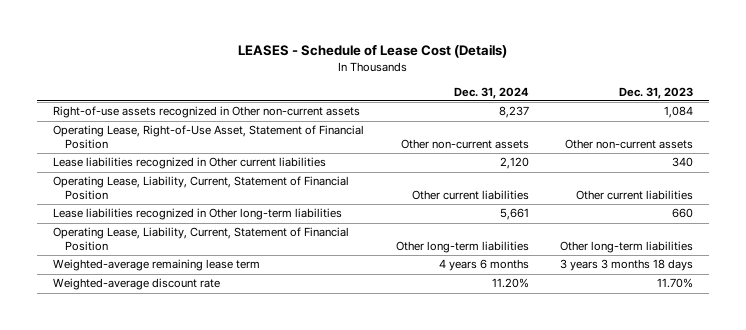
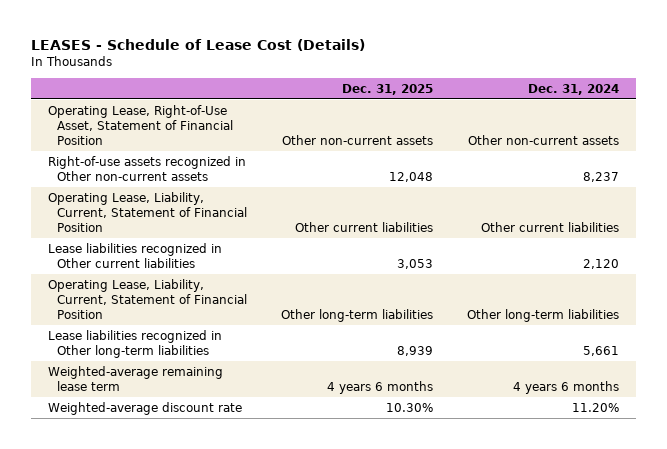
- | Dec. 31, 2024 | Dec. 31, 2023
+ | Dec. 31, 2025 | Dec. 31, 2024
moved down: Right-of-use assets recognized in Other non-current assets | 12,048 | 8,237
moved down: Lease liabilities recognized in Other current liabilities | 3,053 | 2,120
moved down: Lease liabilities recognized in Other long-term liabilities | 8,939 | 5,661

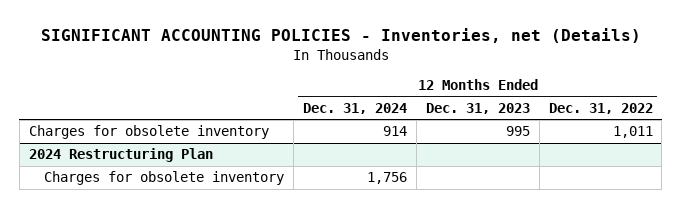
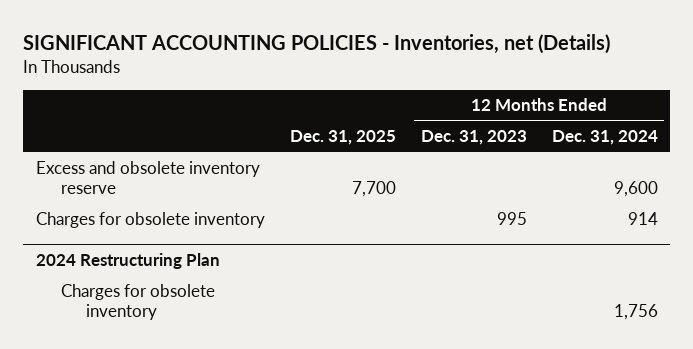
- | 12 Months Ended Dec. 31, 2024 | 12 Months Ended Dec. 31, 2023 | 12 Months Ended Dec. 31, 2022
+ | Dec. 31, 2025 | 12 Months Ended Dec. 31, 2023 | 12 Months Ended Dec. 31, 2024
+ Excess and obsolete inventory reserve | 7,700 | | 9,600

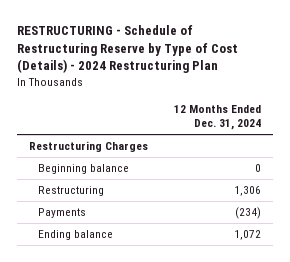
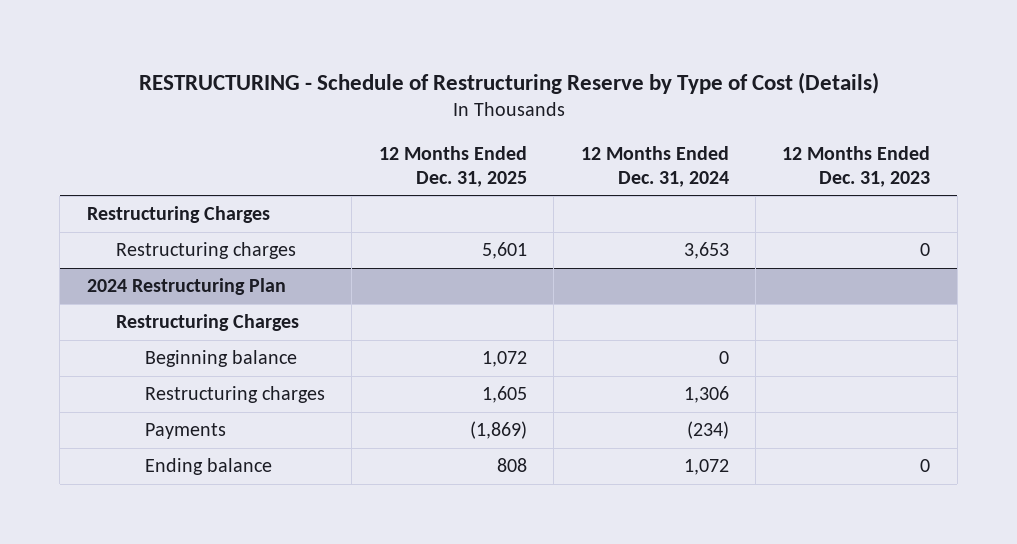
- RESTRUCTURING - Schedule of Restructuring Reserve by Type of Cost (Details) - 2024 Restructuring Plan
+ RESTRUCTURING - Schedule of Restructuring Reserve by Type of Cost (Details)
- | 12 Months Ended Dec. 31, 2024
+ | 12 Months Ended Dec. 31, 2025 | 12 Months Ended Dec. 31, 2024 | 12 Months Ended Dec. 31, 2023
+ Restructuring charges | 5,601 | 3,653 | 0
+ 2024 Restructuring Plan
+ Restructuring Charges
- Restructuring | 1,306
+ Restructuring charges | 1,605 | 1,306 |

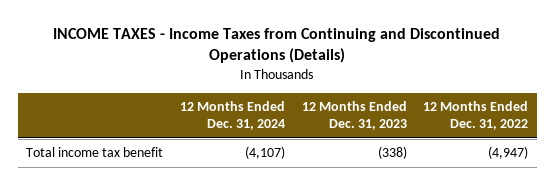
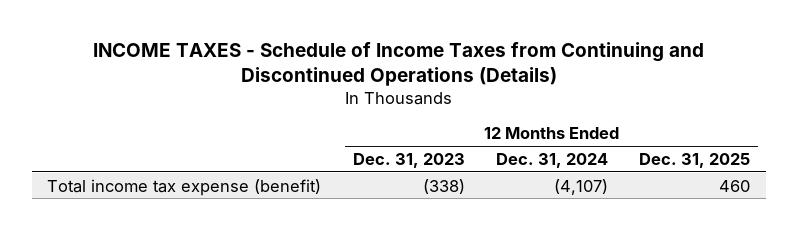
- INCOME TAXES - Income Taxes from Continuing and Discontinued Operations (Details)
+ INCOME TAXES - Schedule of Income Taxes from Continuing and Discontinued Operations (Details)
- | 12 Months Ended Dec. 31, 2024 | 12 Months Ended Dec. 31, 2023 | 12 Months Ended Dec. 31, 2022
+ | 12 Months Ended Dec. 31, 2023 | 12 Months Ended Dec. 31, 2024 | 12 Months Ended Dec. 31, 2025
- Total income tax benefit | (4,107) | (338) | (4,947)
+ Total income tax expense (benefit) | (338) | (4,107) | 460

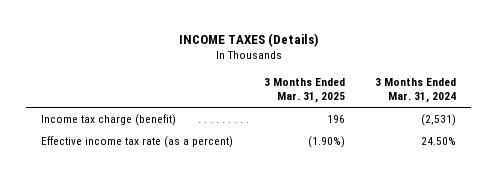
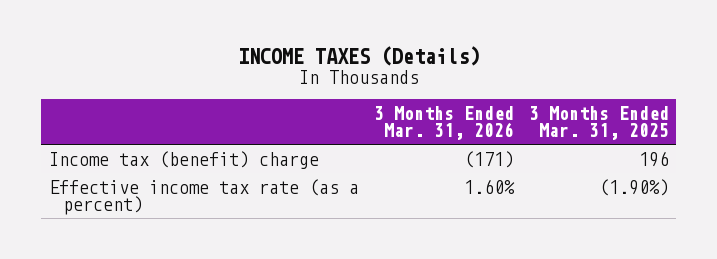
- | 3 Months Ended Mar. 31, 2025 | 3 Months Ended Mar. 31, 2024
+ | 3 Months Ended Mar. 31, 2026 | 3 Months Ended Mar. 31, 2025
- Income tax charge (benefit) | 196 | (2,531)
+ Income tax (benefit) charge | (171) | 196

